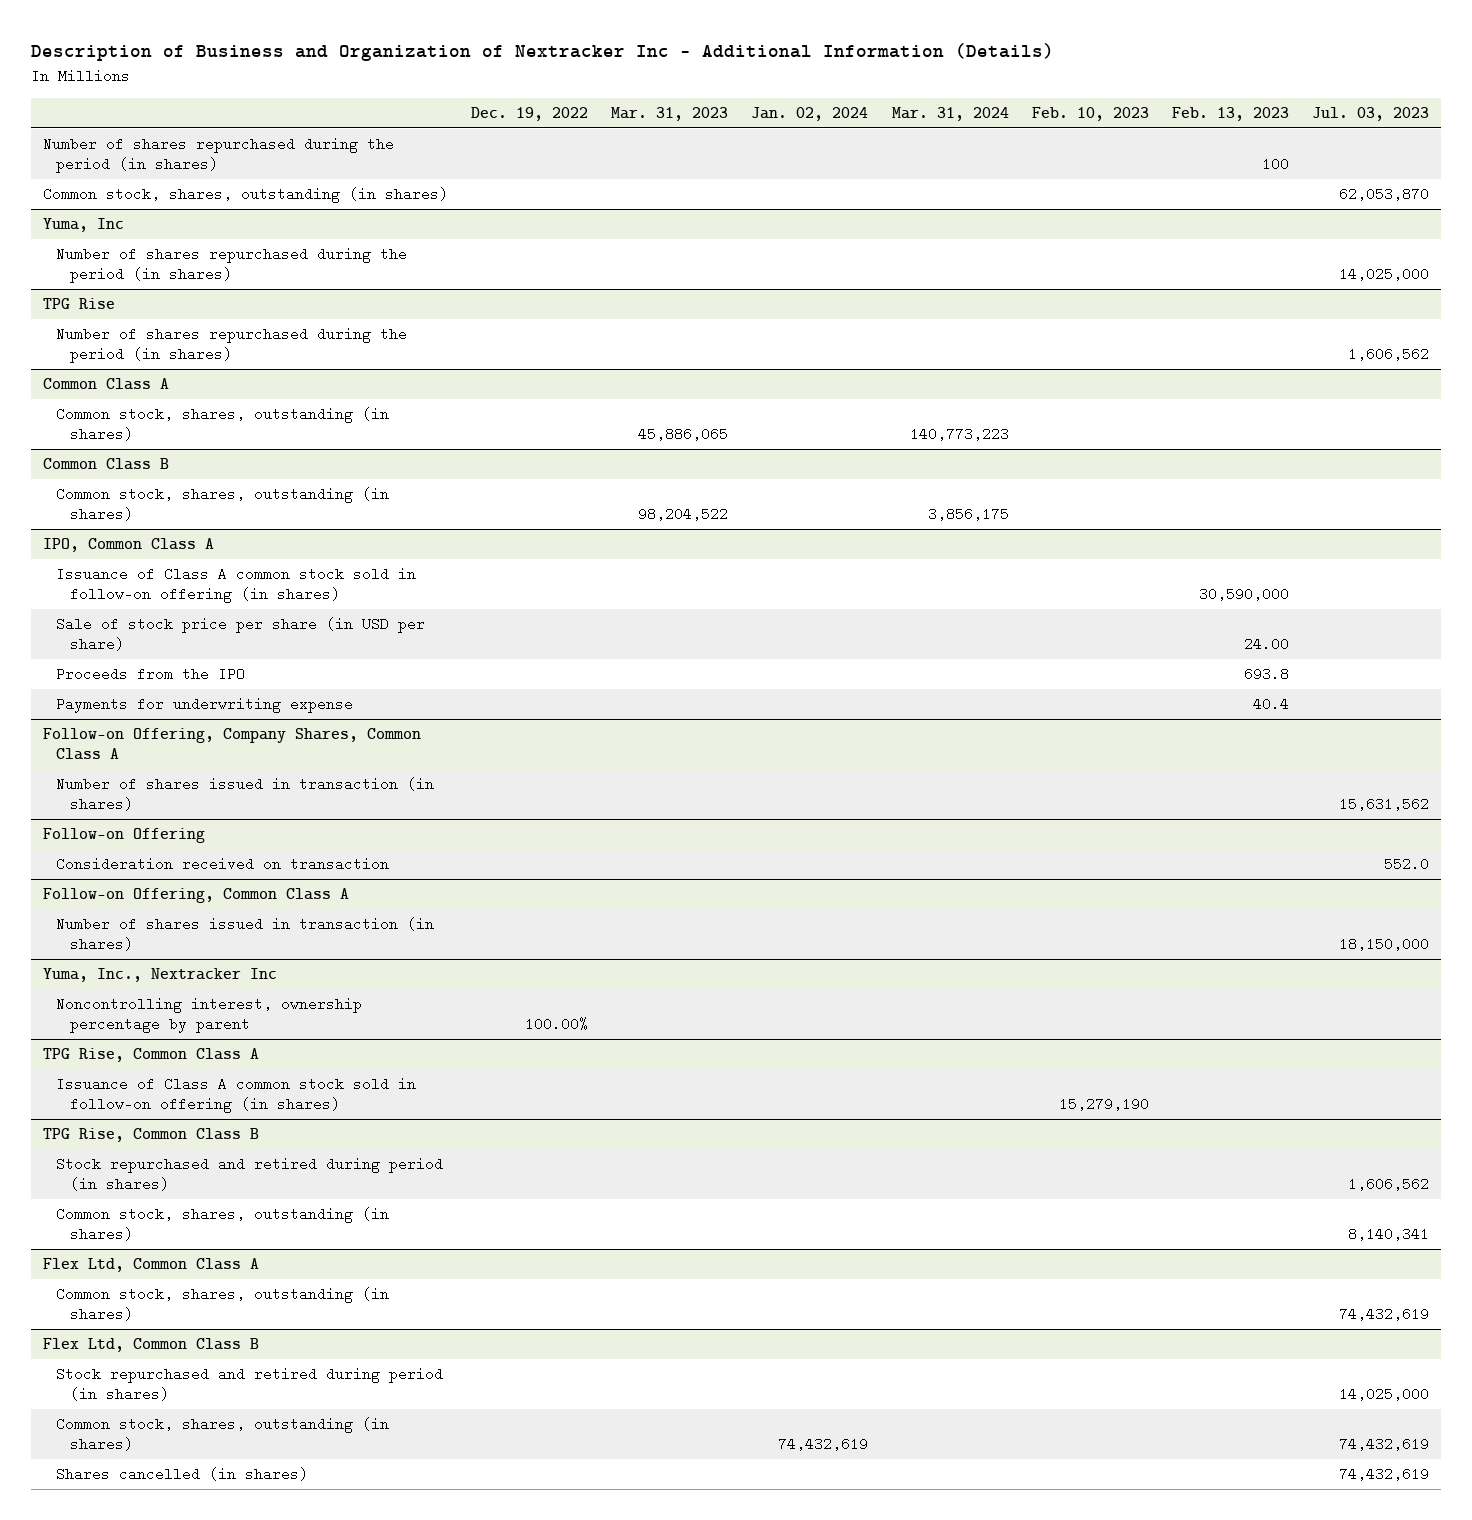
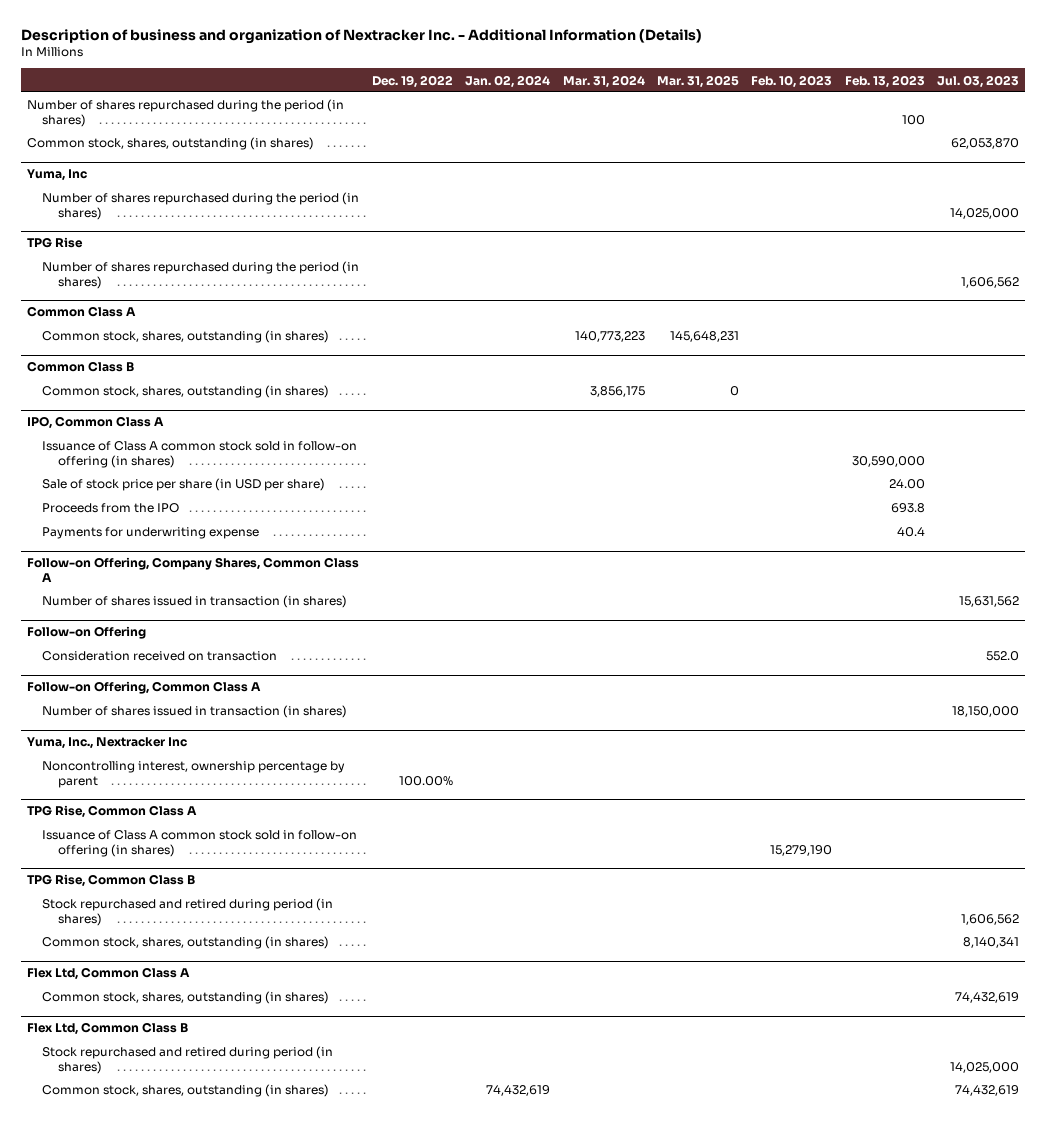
- Description of Business and Organization of Nextracker Inc - Additional Information (Details)
+ Description of business and organization of Nextracker Inc. - Additional Information (Details)
- | Dec. 19, 2022 | Mar. 31, 2023 | Jan. 02, 2024 | Mar. 31, 2024 | Feb. 10, 2023 | Feb. 13, 2023 | Jul. 03, 2023
+ | Dec. 19, 2022 | Jan. 02, 2024 | Mar. 31, 2024 | Mar. 31, 2025 | Feb. 10, 2023 | Feb. 13, 2023 | Jul. 03, 2023
@ Flex Ltd, Common Class B
- Shares cancelled (in shares) | | | | | | | 74,432,619

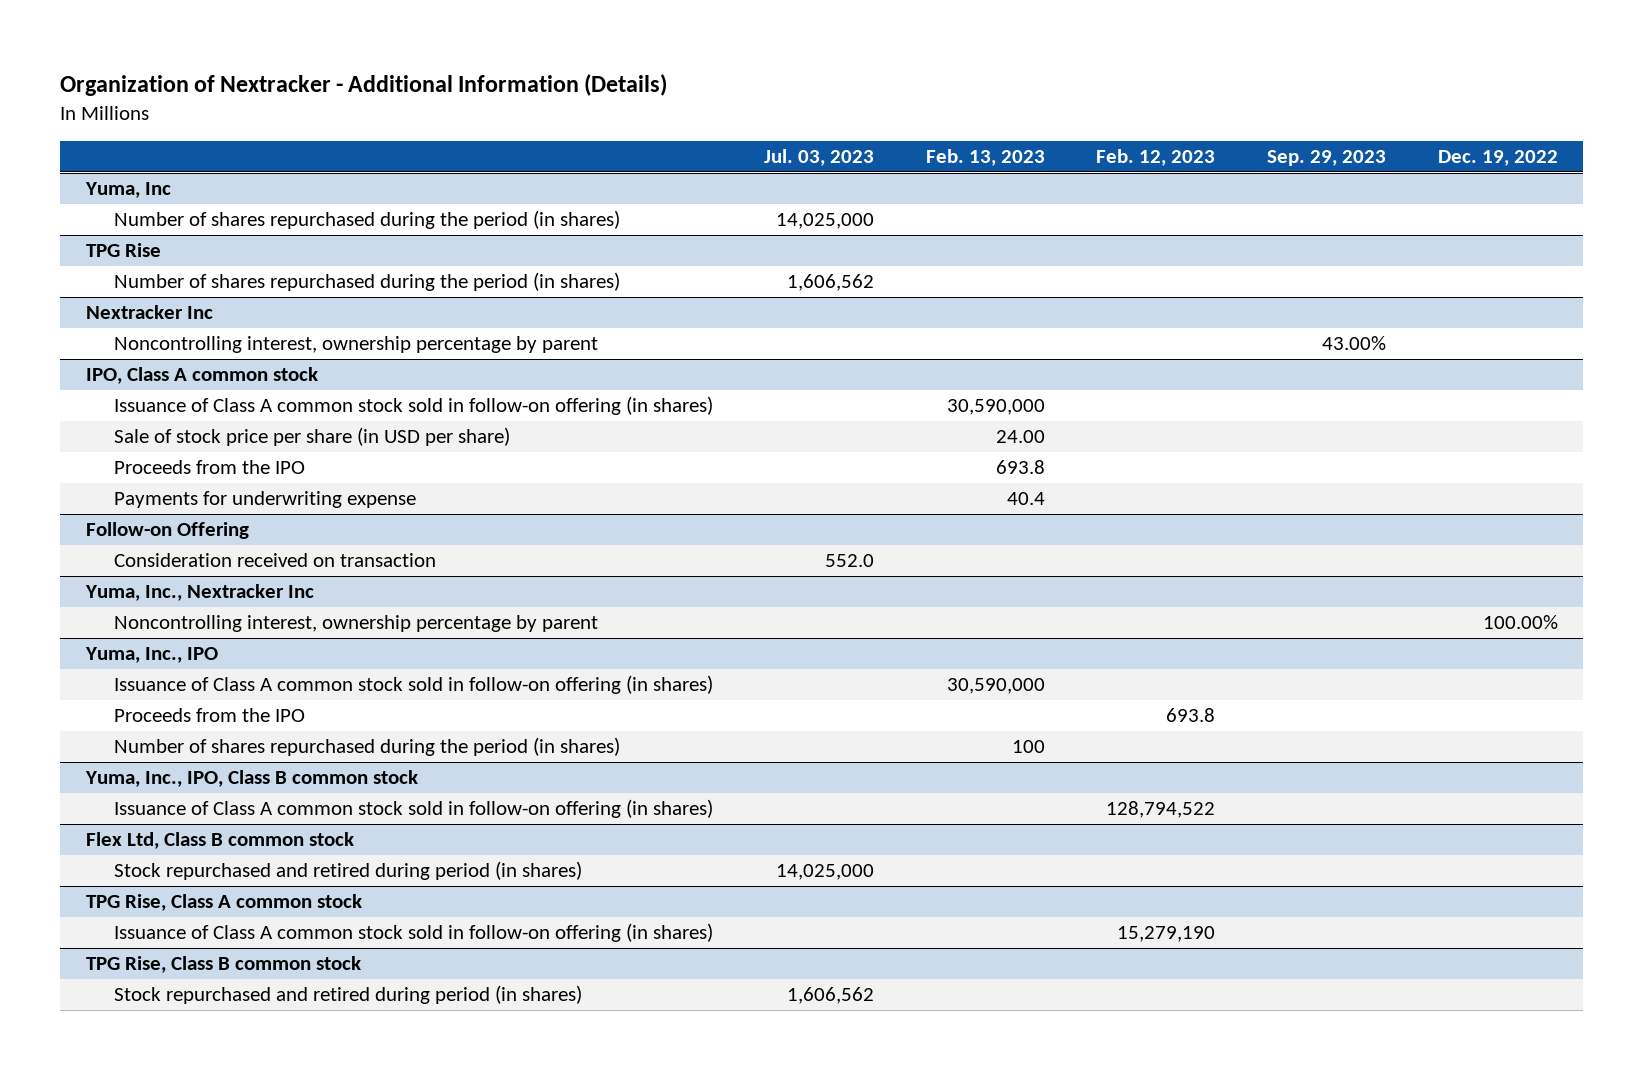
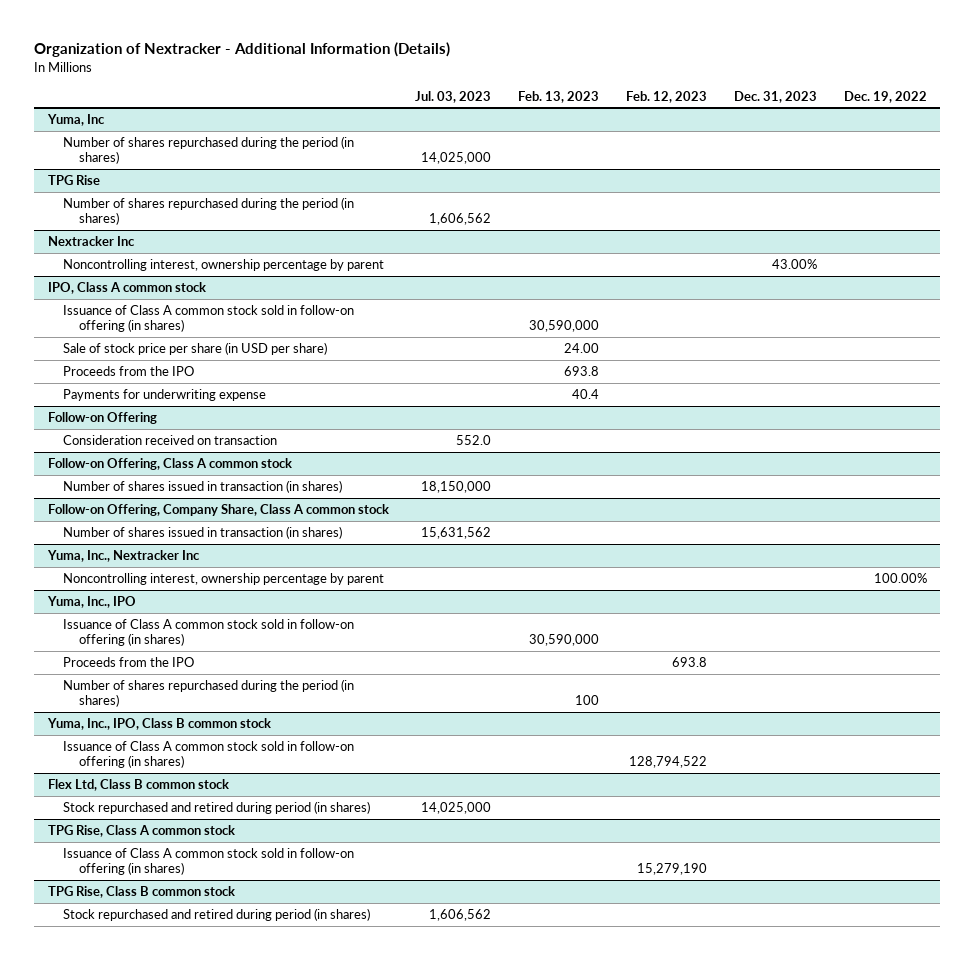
- | Jul. 03, 2023 | Feb. 13, 2023 | Feb. 12, 2023 | Sep. 29, 2023 | Dec. 19, 2022
+ | Jul. 03, 2023 | Feb. 13, 2023 | Feb. 12, 2023 | Dec. 31, 2023 | Dec. 19, 2022
+ Follow-on Offering, Class A common stock
+ Number of shares issued in transaction (in shares) | 18,150,000 | | | |
+ Follow-on Offering, Company Share, Class A common stock
+ Number of shares issued in transaction (in shares) | 15,631,562 | | | |

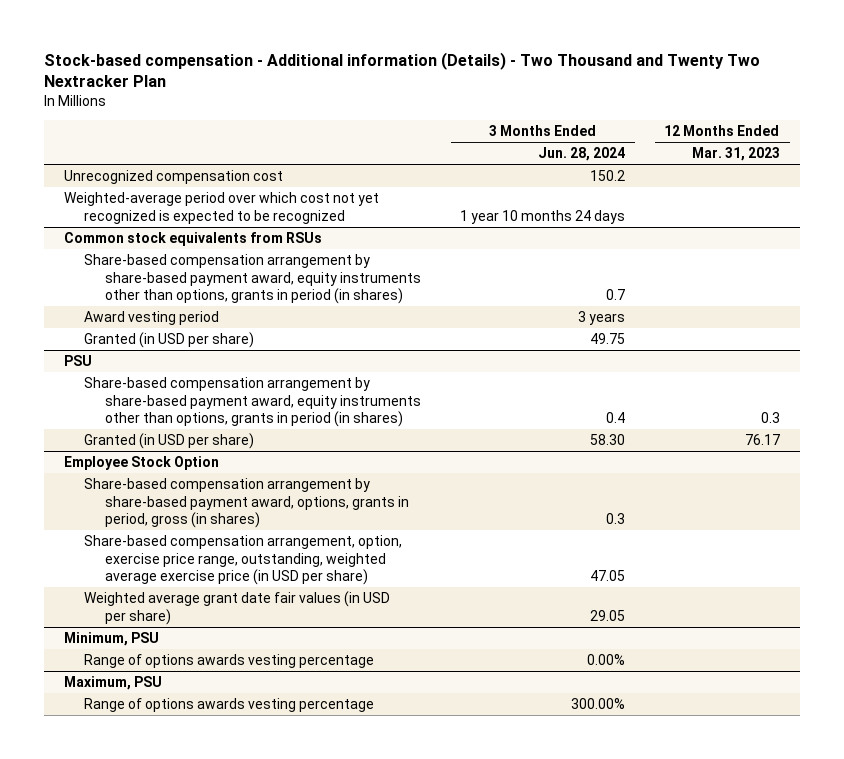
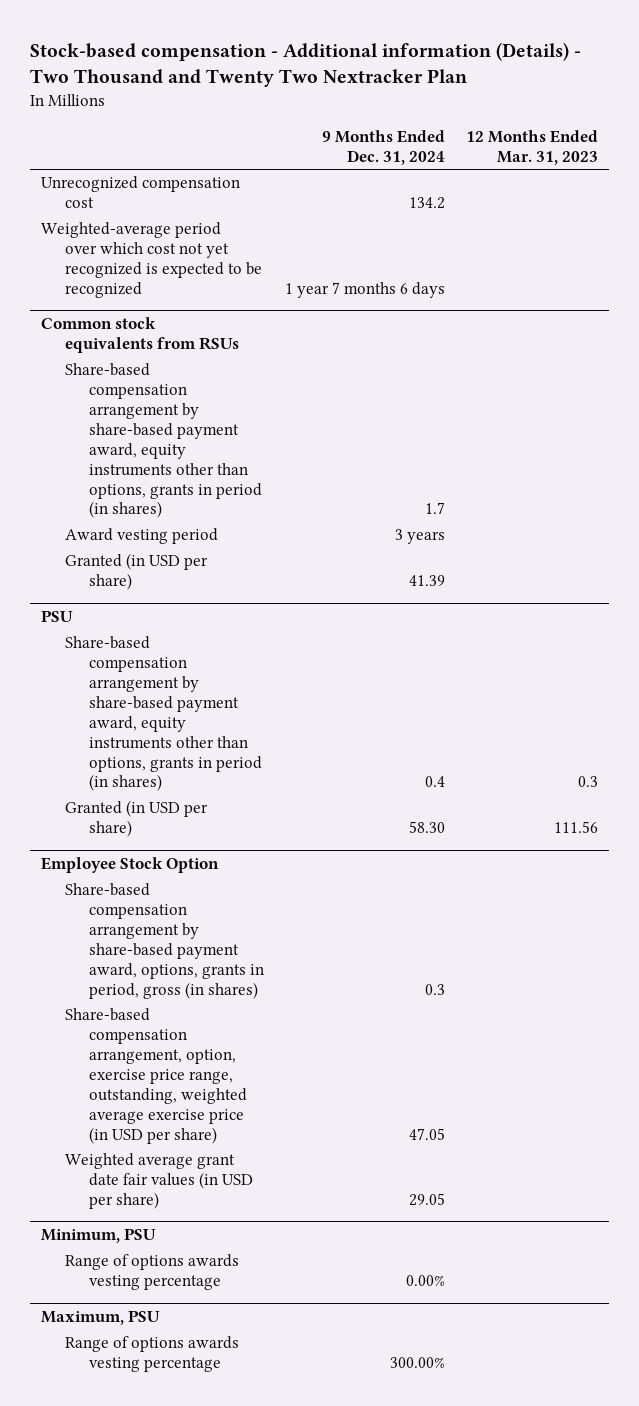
- | 3 Months Ended Jun. 28, 2024 | 12 Months Ended Mar. 31, 2023
+ | 9 Months Ended Dec. 31, 2024 | 12 Months Ended Mar. 31, 2023
@ PSU
- Granted (in USD per share) | 58.30 | 76.17
+ Granted (in USD per share) | 58.30 | 111.56

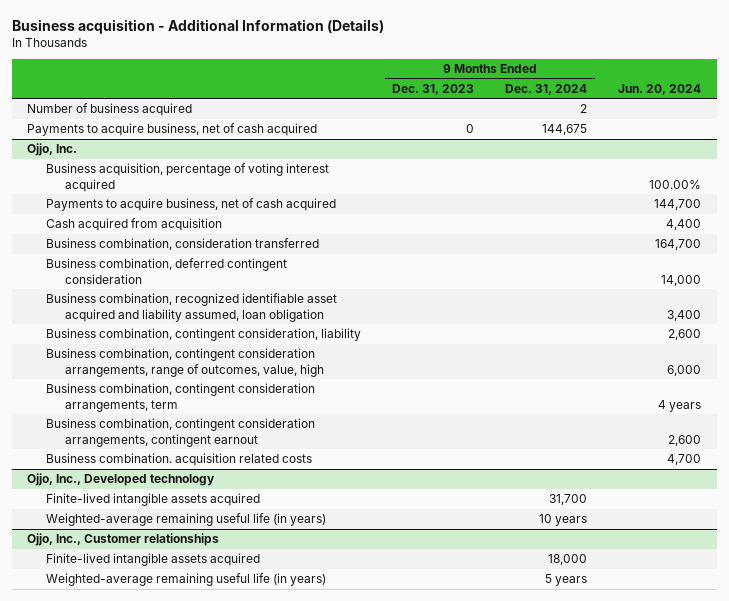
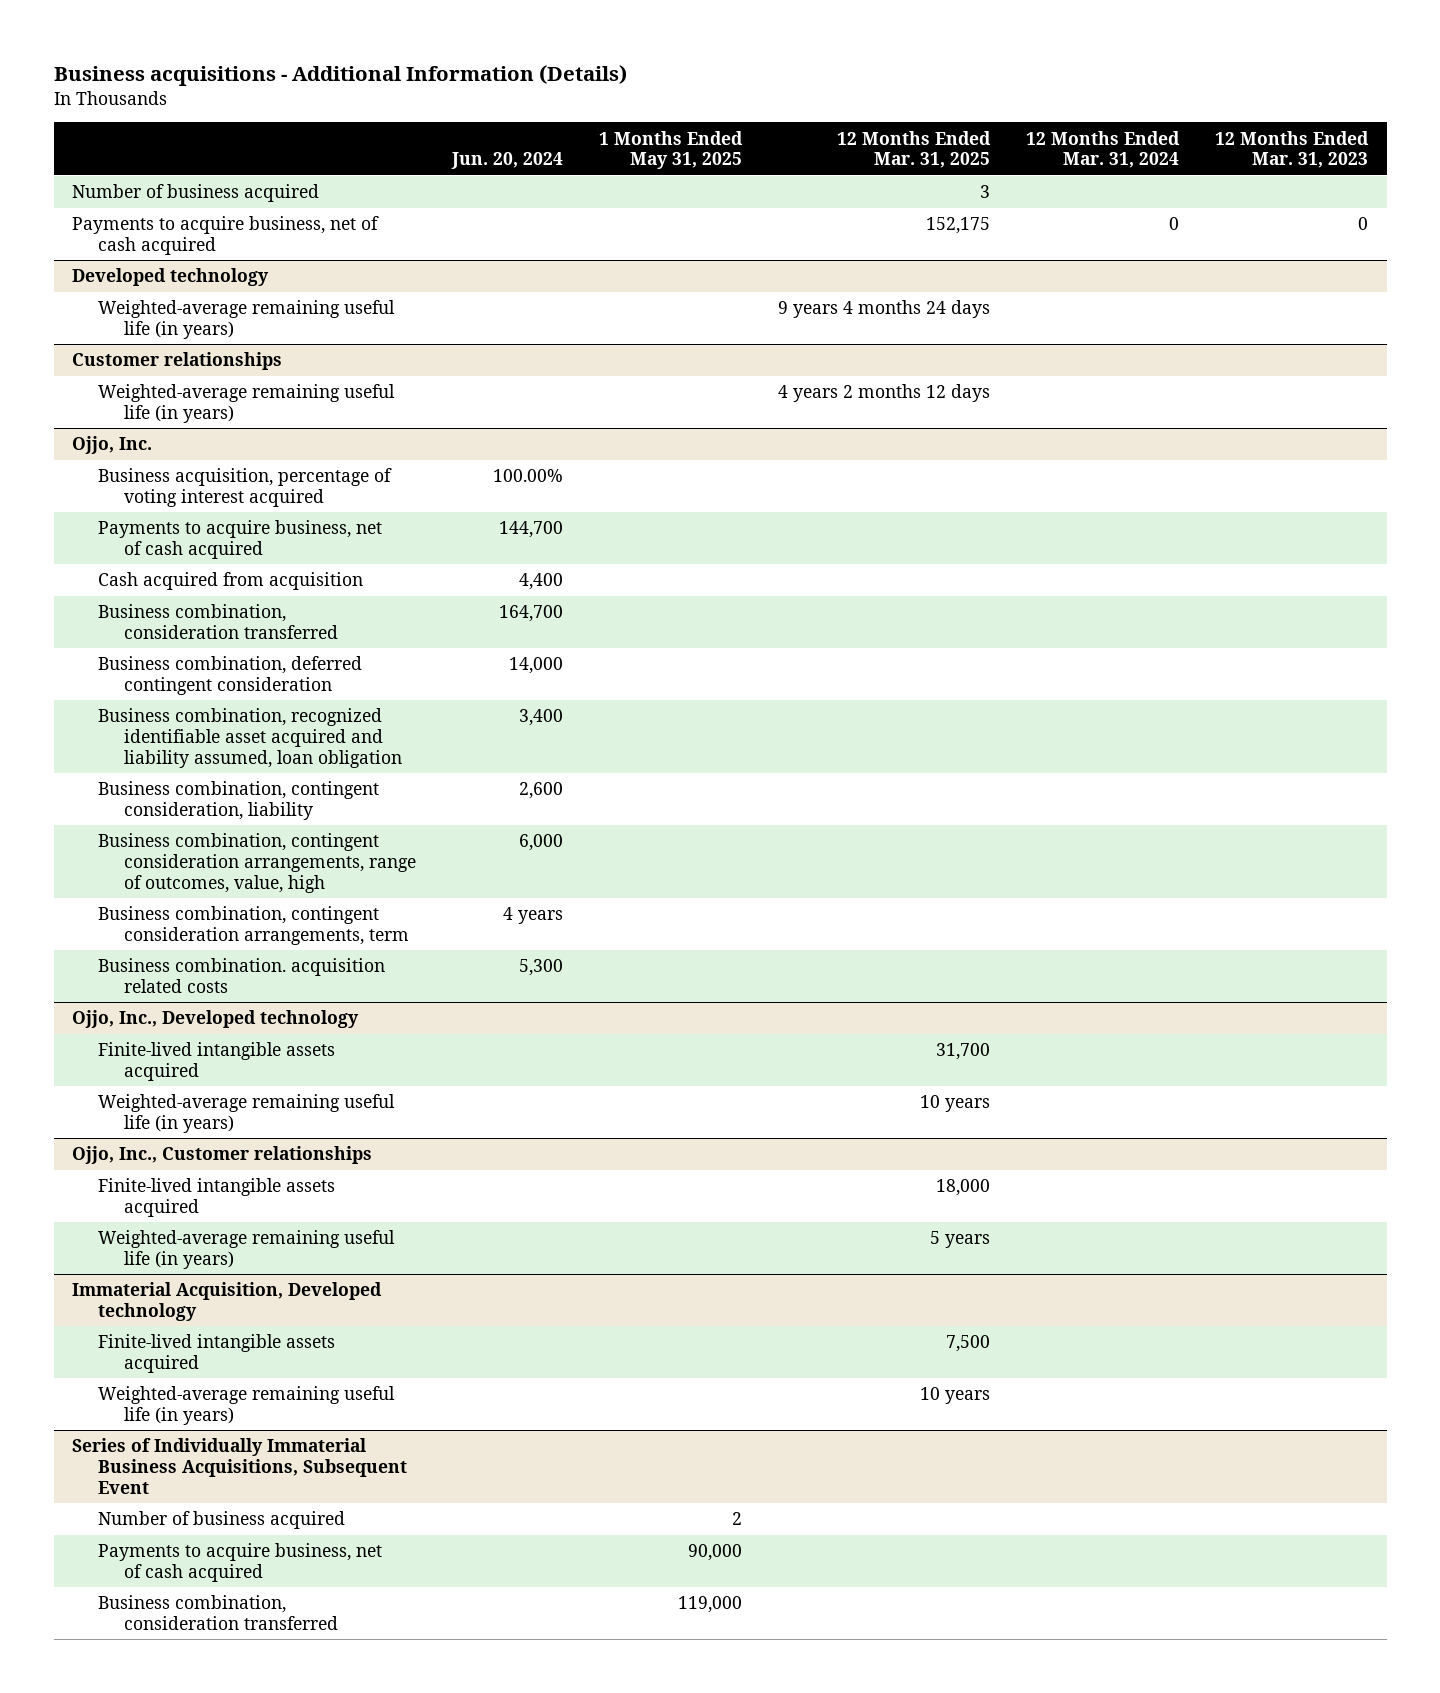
- Business acquisition - Additional Information (Details)
+ Business acquisitions - Additional Information (Details)
- | 9 Months Ended Dec. 31, 2023 | 9 Months Ended Dec. 31, 2024 | Jun. 20, 2024
+ | Jun. 20, 2024 | 1 Months Ended May 31, 2025 | 12 Months Ended Mar. 31, 2025 | 12 Months Ended Mar. 31, 2024 | 12 Months Ended Mar. 31, 2023
+ Developed technology
+ Weighted-average remaining useful life (in years) | | | 9 years 4 months 24 days | |
+ Customer relationships
+ Weighted-average remaining useful life (in years) | | | 4 years 2 months 12 days | |
@ Ojjo, Inc.
- Business combination, contingent consideration arrangements, contingent earnout | | | 2,600
- Business combination. acquisition related costs | | | 4,700
+ Business combination. acquisition related costs | 5,300 | | | |
+ Immaterial Acquisition, Developed technology
+ Finite-lived intangible assets acquired | | | 7,500 | |
+ Weighted-average remaining useful life (in years) | | | 10 years | |
+ Series of Individually Immaterial Business Acquisitions, Subsequent Event
+ Number of business acquired | | 2 | | |
+ Payments to acquire business, net of cash acquired | | 90,000 | | |
+ Business combination, consideration transferred | | 119,000 | | |

